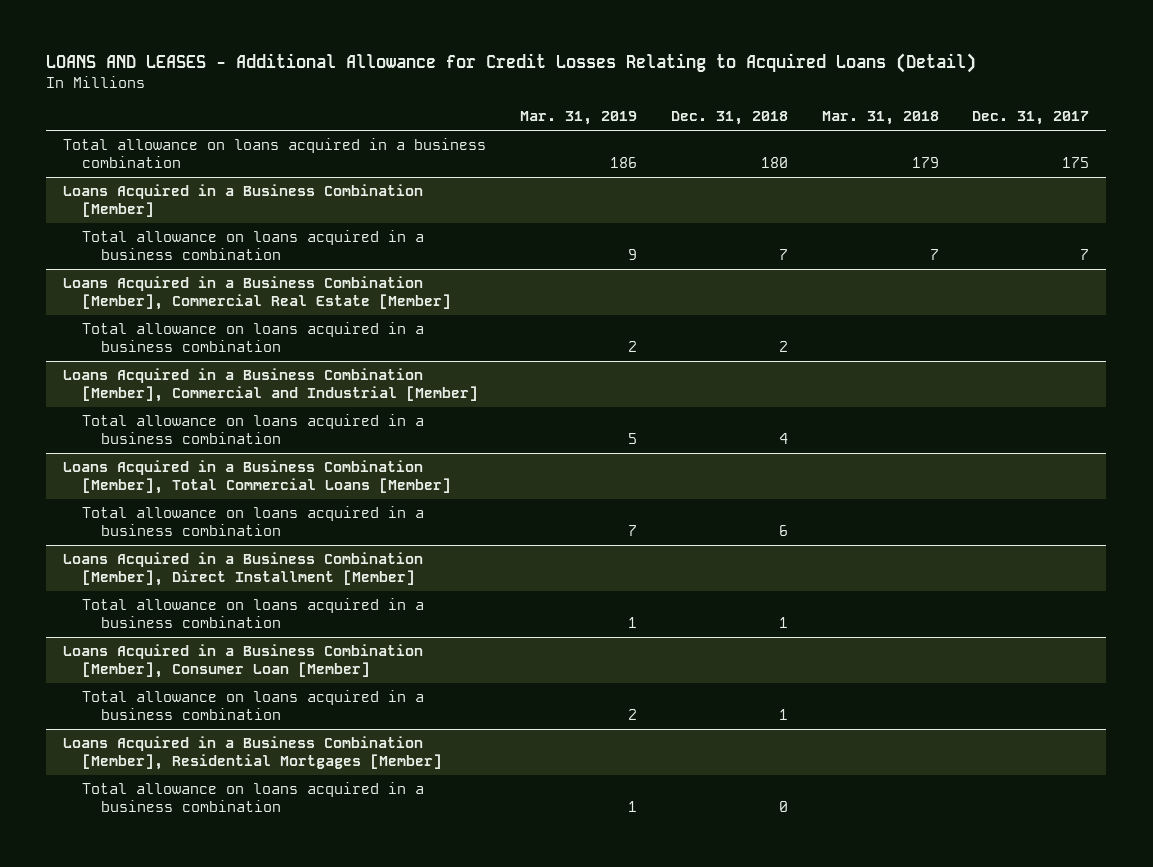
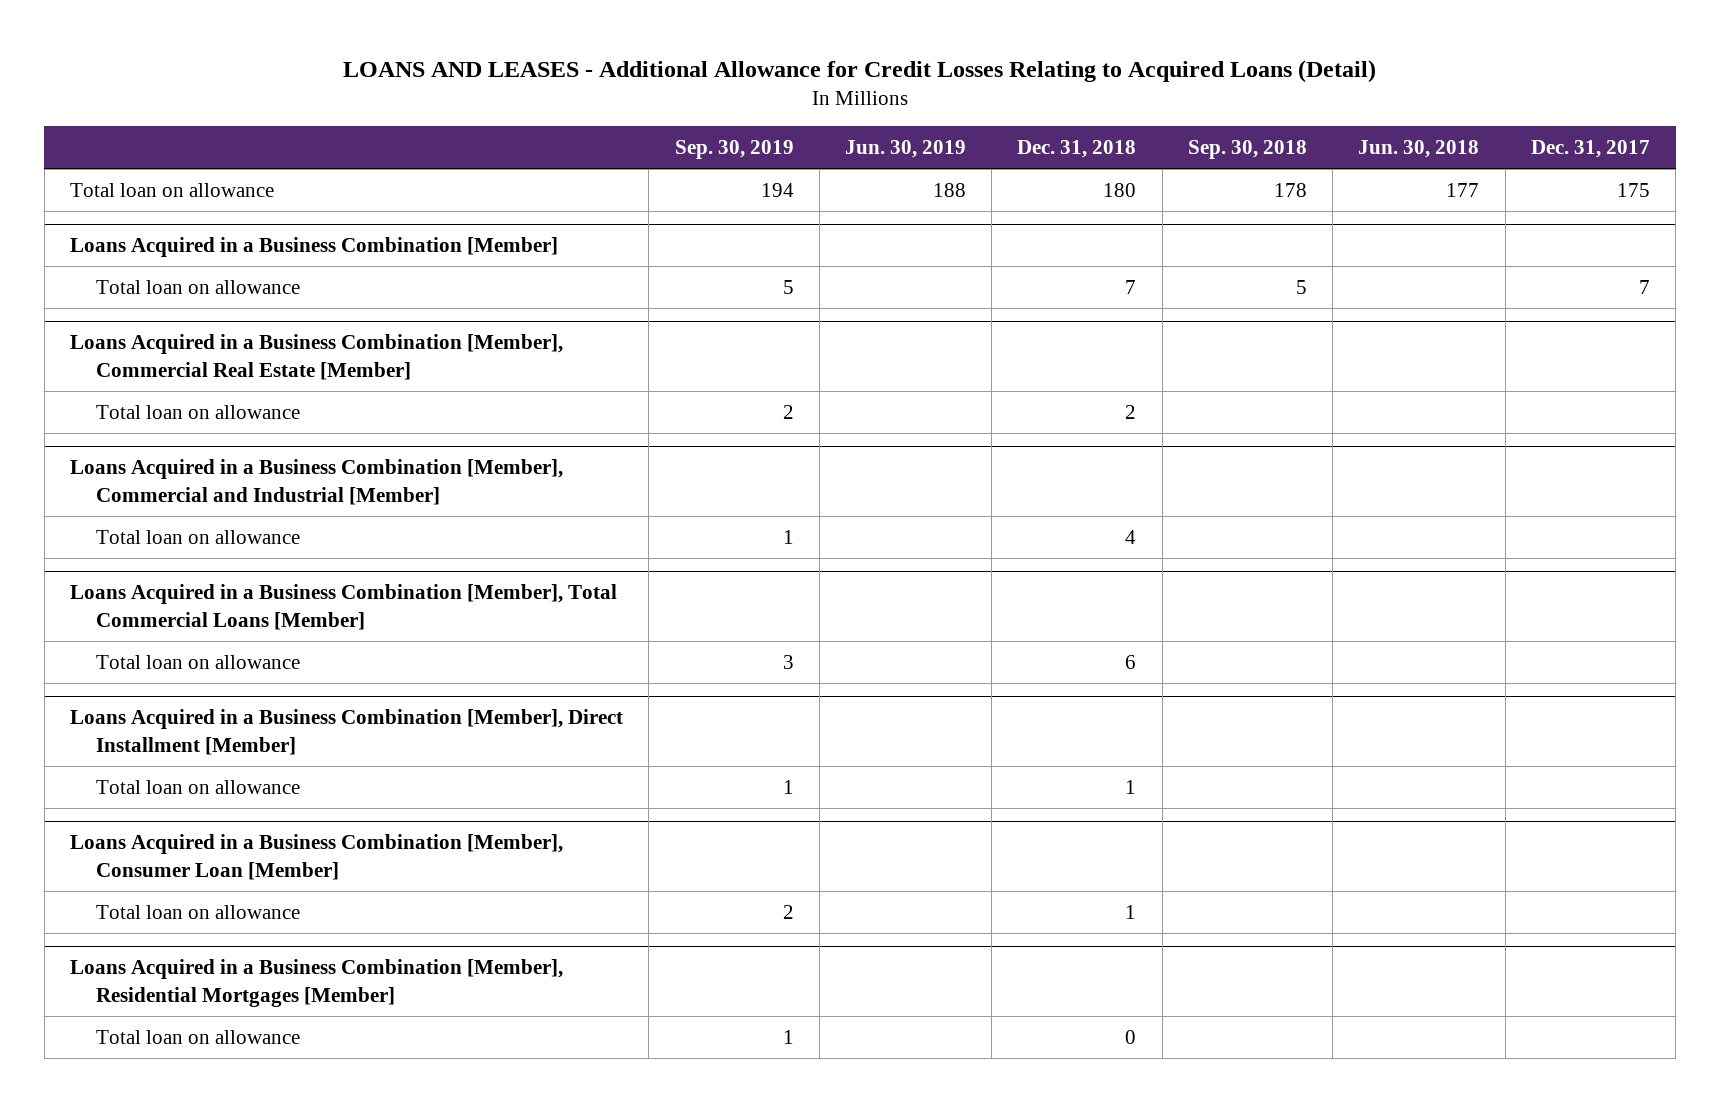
- | Mar. 31, 2019 | Dec. 31, 2018 | Mar. 31, 2018 | Dec. 31, 2017
+ | Sep. 30, 2019 | Jun. 30, 2019 | Dec. 31, 2018 | Sep. 30, 2018 | Jun. 30, 2018 | Dec. 31, 2017
- Total allowance on loans acquired in a business combination | 186 | 180 | 179 | 175
+ Total loan on allowance | 194 | 188 | 180 | 178 | 177 | 175
@ Loans Acquired in a Business Combination [Member]
- Total allowance on loans acquired in a business combination | 9 | 7 | 7 | 7
+ Total loan on allowance | 5 | | 7 | 5 | | 7
@ Loans Acquired in a Business Combination [Member], Commercial Real Estate [Member]
- Total allowance on loans acquired in a business combination | 2 | 2 | |
+ Total loan on allowance | 2 | | 2 | | |
@ Loans Acquired in a Business Combination [Member], Commercial and Industrial [Member]
- Total allowance on loans acquired in a business combination | 5 | 4 | |
+ Total loan on allowance | 1 | | 4 | | |
@ Loans Acquired in a Business Combination [Member], Total Commercial Loans [Member]
- Total allowance on loans acquired in a business combination | 7 | 6 | |
+ Total loan on allowance | 3 | | 6 | | |
@ Loans Acquired in a Business Combination [Member], Direct Installment [Member]
- Total allowance on loans acquired in a business combination | 1 | 1 | |
+ Total loan on allowance | 1 | | 1 | | |
@ Loans Acquired in a Business Combination [Member], Consumer Loan [Member]
- Total allowance on loans acquired in a business combination | 2 | 1 | |
+ Total loan on allowance | 2 | | 1 | | |
@ Loans Acquired in a Business Combination [Member], Residential Mortgages [Member]
- Total allowance on loans acquired in a business combination | 1 | 0 | |
+ Total loan on allowance | 1 | | 0 | | |

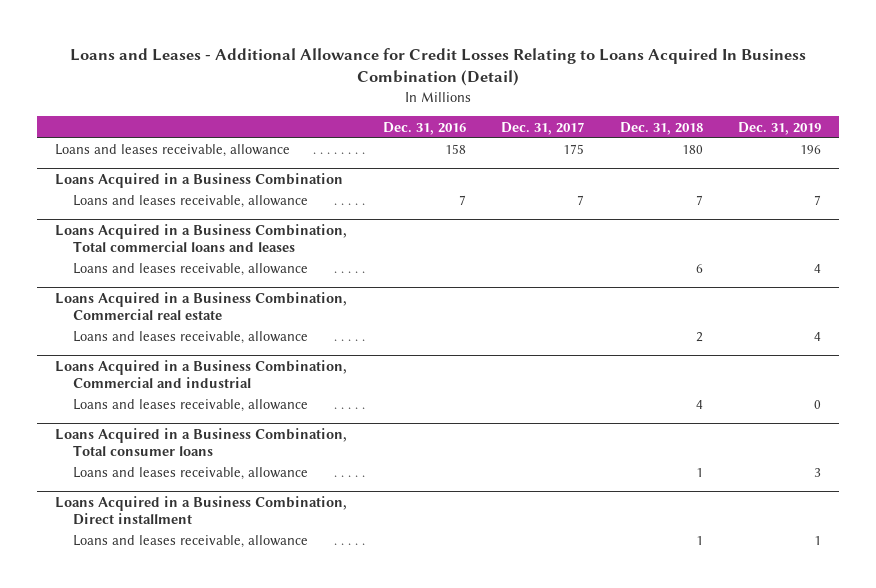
- LOANS AND LEASES - Additional Allowance for Credit Losses Relating to Acquired Loans (Detail)
+ Loans and Leases - Additional Allowance for Credit Losses Relating to Loans Acquired In Business Combination (Detail)
- | Sep. 30, 2019 | Jun. 30, 2019 | Dec. 31, 2018 | Sep. 30, 2018 | Jun. 30, 2018 | Dec. 31, 2017
+ | Dec. 31, 2016 | Dec. 31, 2017 | Dec. 31, 2018 | Dec. 31, 2019
- Total loan on allowance | 194 | 188 | 180 | 178 | 177 | 175
- Loans Acquired in a Business Combination [Member]
- Total loan on allowance | 5 | | 7 | 5 | | 7
- Loans Acquired in a Business Combination [Member], Commercial Real Estate [Member]
- Total loan on allowance | 2 | | 2 | | |
- Loans Acquired in a Business Combination [Member], Commercial and Industrial [Member]
- Total loan on allowance | 1 | | 4 | | |
- Loans Acquired in a Business Combination [Member], Total Commercial Loans [Member]
- Total loan on allowance | 3 | | 6 | | |
- Loans Acquired in a Business Combination [Member], Direct Installment [Member]
- Total loan on allowance | 1 | | 1 | | |
- Loans Acquired in a Business Combination [Member], Consumer Loan [Member]
- Total loan on allowance | 2 | | 1 | | |
- Loans Acquired in a Business Combination [Member], Residential Mortgages [Member]
- Total loan on allowance | 1 | | 0 | | |
+ Loans and leases receivable, allowance | 158 | 175 | 180 | 196
+ Loans Acquired in a Business Combination
+ Loans and leases receivable, allowance | 7 | 7 | 7 | 7
+ Loans Acquired in a Business Combination, Total commercial loans and leases
+ Loans and leases receivable, allowance | | | 6 | 4
+ Loans Acquired in a Business Combination, Commercial real estate
+ Loans and leases receivable, allowance | | | 2 | 4
+ Loans Acquired in a Business Combination, Commercial and industrial
+ Loans and leases receivable, allowance | | | 4 | 0
+ Loans Acquired in a Business Combination, Total consumer loans
+ Loans and leases receivable, allowance | | | 1 | 3
+ Loans Acquired in a Business Combination, Direct installment
+ Loans and leases receivable, allowance | | | 1 | 1

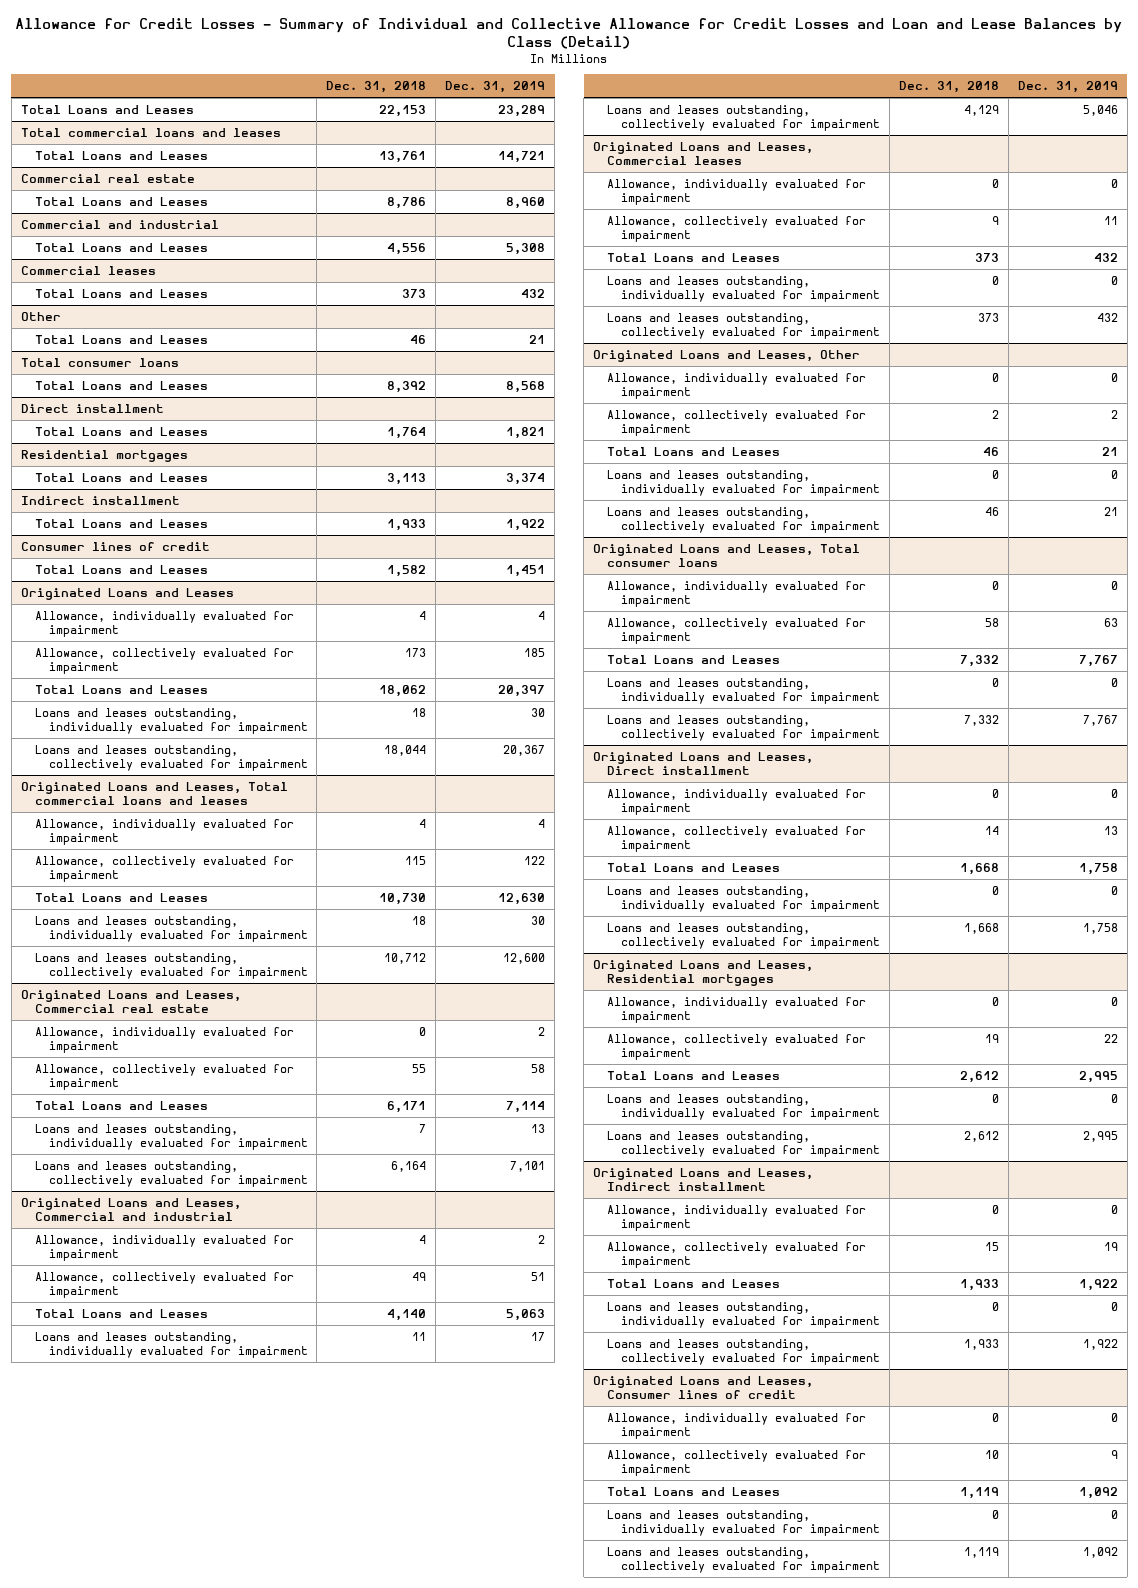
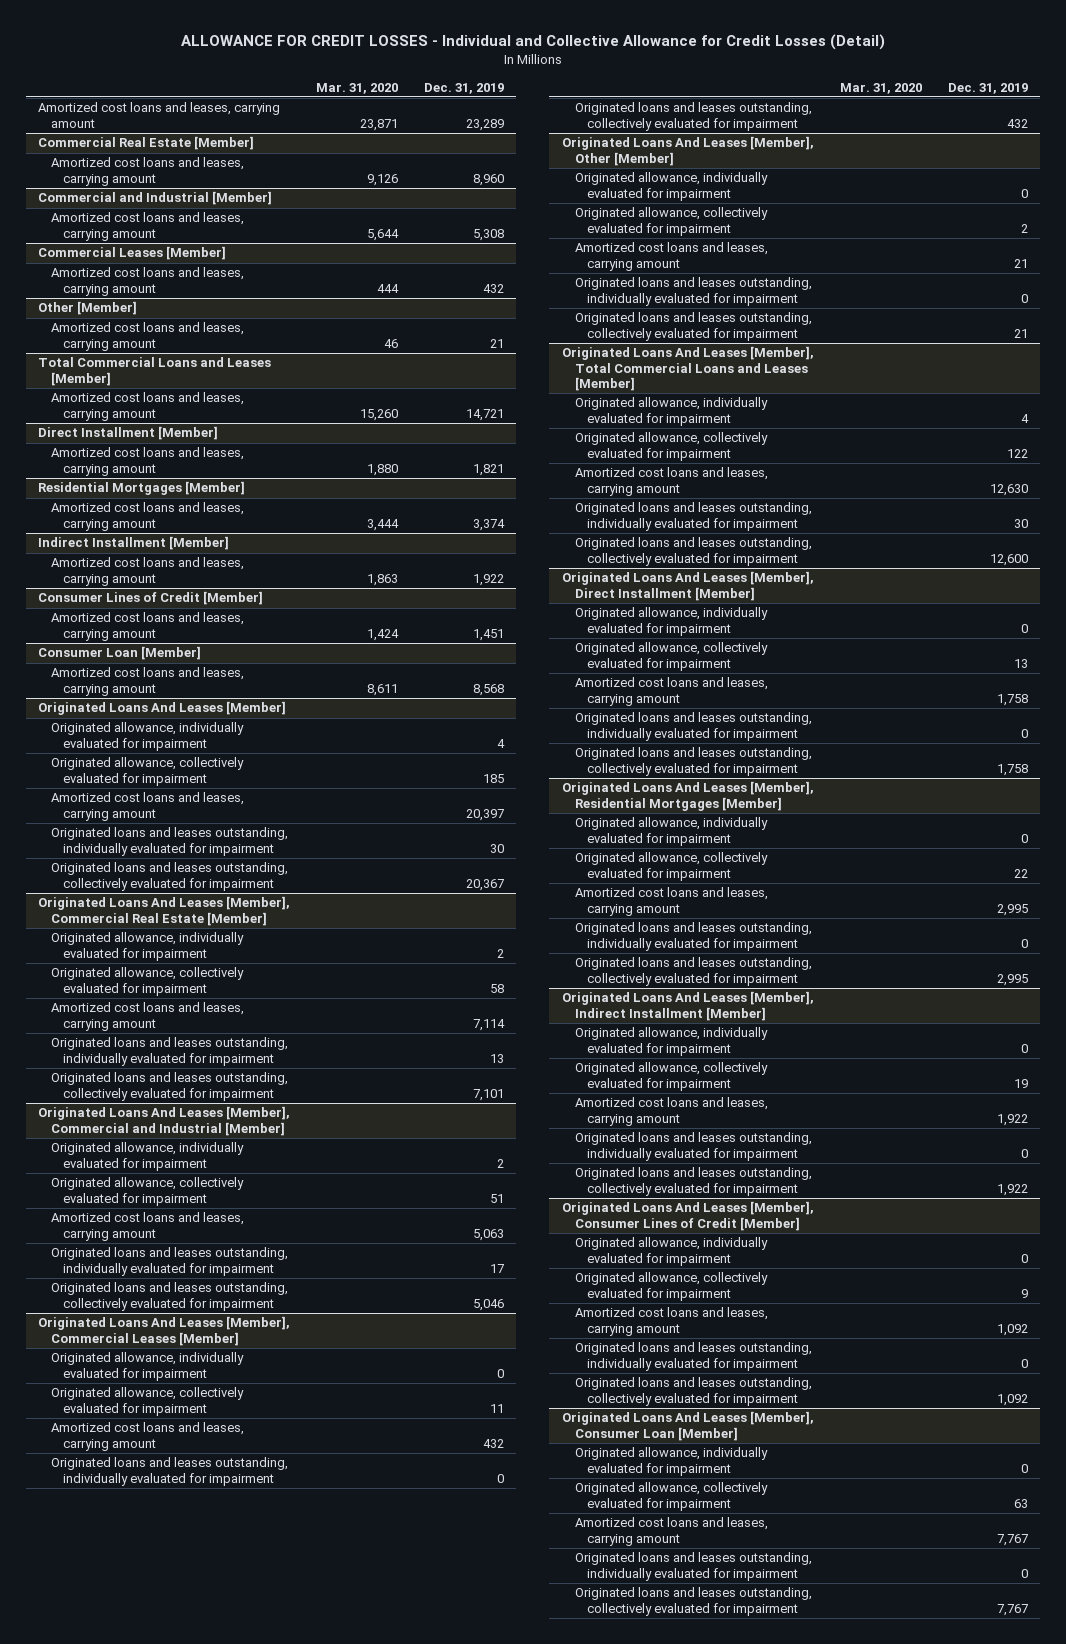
- Allowance for Credit Losses - Summary of Individual and Collective Allowance for Credit Losses and Loan and Lease Balances by Class (Detail)
+ ALLOWANCE FOR CREDIT LOSSES - Individual and Collective Allowance for Credit Losses (Detail)
- | Dec. 31, 2018 | Dec. 31, 2019
+ | Mar. 31, 2020 | Dec. 31, 2019
- Total Loans and Leases | 22,153 | 23,289
- Total commercial loans and leases
- Total Loans and Leases | 13,761 | 14,721
- Commercial real estate
- Total Loans and Leases | 8,786 | 8,960
- Commercial and industrial
- Total Loans and Leases | 4,556 | 5,308
- Commercial leases
- Total Loans and Leases | 373 | 432
- Other
- Total Loans and Leases | 46 | 21
- Total consumer loans
- Total Loans and Leases | 8,392 | 8,568
- Direct installment
- Total Loans and Leases | 1,764 | 1,821
- Residential mortgages
- Total Loans and Leases | 3,113 | 3,374
- Indirect installment
- Total Loans and Leases | 1,933 | 1,922
- Consumer lines of credit
- Total Loans and Leases | 1,582 | 1,451
- Originated Loans and Leases
- Allowance, individually evaluated for impairment | 4 | 4
- Allowance, collectively evaluated for impairment | 173 | 185
- Total Loans and Leases | 18,062 | 20,397
- Loans and leases outstanding, individually evaluated for impairment | 18 | 30
- Loans and leases outstanding, collectively evaluated for impairment | 18,044 | 20,367
- Originated Loans and Leases, Total commercial loans and leases
- Allowance, individually evaluated for impairment | 4 | 4
- Allowance, collectively evaluated for impairment | 115 | 122
- Total Loans and Leases | 10,730 | 12,630
- Loans and leases outstanding, individually evaluated for impairment | 18 | 30
- Loans and leases outstanding, collectively evaluated for impairment | 10,712 | 12,600
- Originated Loans and Leases, Commercial real estate
- Allowance, individually evaluated for impairment | 0 | 2
- Allowance, collectively evaluated for impairment | 55 | 58
- Total Loans and Leases | 6,171 | 7,114
- Loans and leases outstanding, individually evaluated for impairment | 7 | 13
- Loans and leases outstanding, collectively evaluated for impairment | 6,164 | 7,101
- Originated Loans and Leases, Commercial and industrial
- Allowance, individually evaluated for impairment | 4 | 2
- Allowance, collectively evaluated for impairment | 49 | 51
- Total Loans and Leases | 4,140 | 5,063
- Loans and leases outstanding, individually evaluated for impairment | 11 | 17
- Loans and leases outstanding, collectively evaluated for impairment | 4,129 | 5,046
- Originated Loans and Leases, Commercial leases
- Allowance, individually evaluated for impairment | 0 | 0
- Allowance, collectively evaluated for impairment | 9 | 11
- Total Loans and Leases | 373 | 432
- Loans and leases outstanding, individually evaluated for impairment | 0 | 0
- Loans and leases outstanding, collectively evaluated for impairment | 373 | 432
- Originated Loans and Leases, Other
- Allowance, individually evaluated for impairment | 0 | 0
- Allowance, collectively evaluated for impairment | 2 | 2
- Total Loans and Leases | 46 | 21
- Loans and leases outstanding, individually evaluated for impairment | 0 | 0
- Loans and leases outstanding, collectively evaluated for impairment | 46 | 21
- Originated Loans and Leases, Total consumer loans
- Allowance, individually evaluated for impairment | 0 | 0
- Allowance, collectively evaluated for impairment | 58 | 63
- Total Loans and Leases | 7,332 | 7,767
- Loans and leases outstanding, individually evaluated for impairment | 0 | 0
- Loans and leases outstanding, collectively evaluated for impairment | 7,332 | 7,767
- Originated Loans and Leases, Direct installment
- Allowance, individually evaluated for impairment | 0 | 0
- Allowance, collectively evaluated for impairment | 14 | 13
- Total Loans and Leases | 1,668 | 1,758
- Loans and leases outstanding, individually evaluated for impairment | 0 | 0
- Loans and leases outstanding, collectively evaluated for impairment | 1,668 | 1,758
- Originated Loans and Leases, Residential mortgages
- Allowance, individually evaluated for impairment | 0 | 0
- Allowance, collectively evaluated for impairment | 19 | 22
- Total Loans and Leases | 2,612 | 2,995
- Loans and leases outstanding, individually evaluated for impairment | 0 | 0
- Loans and leases outstanding, collectively evaluated for impairment | 2,612 | 2,995
- Originated Loans and Leases, Indirect installment
- Allowance, individually evaluated for impairment | 0 | 0
- Allowance, collectively evaluated for impairment | 15 | 19
- Total Loans and Leases | 1,933 | 1,922
- Loans and leases outstanding, individually evaluated for impairment | 0 | 0
- Loans and leases outstanding, collectively evaluated for impairment | 1,933 | 1,922
- Originated Loans and Leases, Consumer lines of credit
- Allowance, individually evaluated for impairment | 0 | 0
- Allowance, collectively evaluated for impairment | 10 | 9
- Total Loans and Leases | 1,119 | 1,092
- Loans and leases outstanding, individually evaluated for impairment | 0 | 0
- Loans and leases outstanding, collectively evaluated for impairment | 1,119 | 1,092
+ Amortized cost loans and leases, carrying amount | 23,871 | 23,289
+ Commercial Real Estate [Member]
+ Amortized cost loans and leases, carrying amount | 9,126 | 8,960
+ Commercial and Industrial [Member]
+ Amortized cost loans and leases, carrying amount | 5,644 | 5,308
+ Commercial Leases [Member]
+ Amortized cost loans and leases, carrying amount | 444 | 432
+ Other [Member]
+ Amortized cost loans and leases, carrying amount | 46 | 21
+ Total Commercial Loans and Leases [Member]
+ Amortized cost loans and leases, carrying amount | 15,260 | 14,721
+ Direct Installment [Member]
+ Amortized cost loans and leases, carrying amount | 1,880 | 1,821
+ Residential Mortgages [Member]
+ Amortized cost loans and leases, carrying amount | 3,444 | 3,374
+ Indirect Installment [Member]
+ Amortized cost loans and leases, carrying amount | 1,863 | 1,922
+ Consumer Lines of Credit [Member]
+ Amortized cost loans and leases, carrying amount | 1,424 | 1,451
+ Consumer Loan [Member]
+ Amortized cost loans and leases, carrying amount | 8,611 | 8,568
+ Originated Loans And Leases [Member]
+ Originated allowance, individually evaluated for impairment | | 4
+ Originated allowance, collectively evaluated for impairment | | 185
+ Amortized cost loans and leases, carrying amount | | 20,397
+ Originated loans and leases outstanding, individually evaluated for impairment | | 30
+ Originated loans and leases outstanding, collectively evaluated for impairment | | 20,367
+ Originated Loans And Leases [Member], Commercial Real Estate [Member]
+ Originated allowance, individually evaluated for impairment | | 2
+ Originated allowance, collectively evaluated for impairment | | 58
+ Amortized cost loans and leases, carrying amount | | 7,114
+ Originated loans and leases outstanding, individually evaluated for impairment | | 13
+ Originated loans and leases outstanding, collectively evaluated for impairment | | 7,101
+ Originated Loans And Leases [Member], Commercial and Industrial [Member]
+ Originated allowance, individually evaluated for impairment | | 2
+ Originated allowance, collectively evaluated for impairment | | 51
+ Amortized cost loans and leases, carrying amount | | 5,063
+ Originated loans and leases outstanding, individually evaluated for impairment | | 17
+ Originated loans and leases outstanding, collectively evaluated for impairment | | 5,046
+ Originated Loans And Leases [Member], Commercial Leases [Member]
+ Originated allowance, individually evaluated for impairment | | 0
+ Originated allowance, collectively evaluated for impairment | | 11
+ Amortized cost loans and leases, carrying amount | | 432
+ Originated loans and leases outstanding, individually evaluated for impairment | | 0
+ Originated loans and leases outstanding, collectively evaluated for impairment | | 432
+ Originated Loans And Leases [Member], Other [Member]
+ Originated allowance, individually evaluated for impairment | | 0
+ Originated allowance, collectively evaluated for impairment | | 2
+ Amortized cost loans and leases, carrying amount | | 21
+ Originated loans and leases outstanding, individually evaluated for impairment | | 0
+ Originated loans and leases outstanding, collectively evaluated for impairment | | 21
+ Originated Loans And Leases [Member], Total Commercial Loans and Leases [Member]
+ Originated allowance, individually evaluated for impairment | | 4
+ Originated allowance, collectively evaluated for impairment | | 122
+ Amortized cost loans and leases, carrying amount | | 12,630
+ Originated loans and leases outstanding, individually evaluated for impairment | | 30
+ Originated loans and leases outstanding, collectively evaluated for impairment | | 12,600
+ Originated Loans And Leases [Member], Direct Installment [Member]
+ Originated allowance, individually evaluated for impairment | | 0
+ Originated allowance, collectively evaluated for impairment | | 13
+ Amortized cost loans and leases, carrying amount | | 1,758
+ Originated loans and leases outstanding, individually evaluated for impairment | | 0
+ Originated loans and leases outstanding, collectively evaluated for impairment | | 1,758
+ Originated Loans And Leases [Member], Residential Mortgages [Member]
+ Originated allowance, individually evaluated for impairment | | 0
+ Originated allowance, collectively evaluated for impairment | | 22
+ Amortized cost loans and leases, carrying amount | | 2,995
+ Originated loans and leases outstanding, individually evaluated for impairment | | 0
+ Originated loans and leases outstanding, collectively evaluated for impairment | | 2,995
+ Originated Loans And Leases [Member], Indirect Installment [Member]
+ Originated allowance, individually evaluated for impairment | | 0
+ Originated allowance, collectively evaluated for impairment | | 19
+ Amortized cost loans and leases, carrying amount | | 1,922
+ Originated loans and leases outstanding, individually evaluated for impairment | | 0
+ Originated loans and leases outstanding, collectively evaluated for impairment | | 1,922
+ Originated Loans And Leases [Member], Consumer Lines of Credit [Member]
+ Originated allowance, individually evaluated for impairment | | 0
+ Originated allowance, collectively evaluated for impairment | | 9
+ Amortized cost loans and leases, carrying amount | | 1,092
+ Originated loans and leases outstanding, individually evaluated for impairment | | 0
+ Originated loans and leases outstanding, collectively evaluated for impairment | | 1,092
+ Originated Loans And Leases [Member], Consumer Loan [Member]
+ Originated allowance, individually evaluated for impairment | | 0
+ Originated allowance, collectively evaluated for impairment | | 63
+ Amortized cost loans and leases, carrying amount | | 7,767
+ Originated loans and leases outstanding, individually evaluated for impairment | | 0
+ Originated loans and leases outstanding, collectively evaluated for impairment | | 7,767

